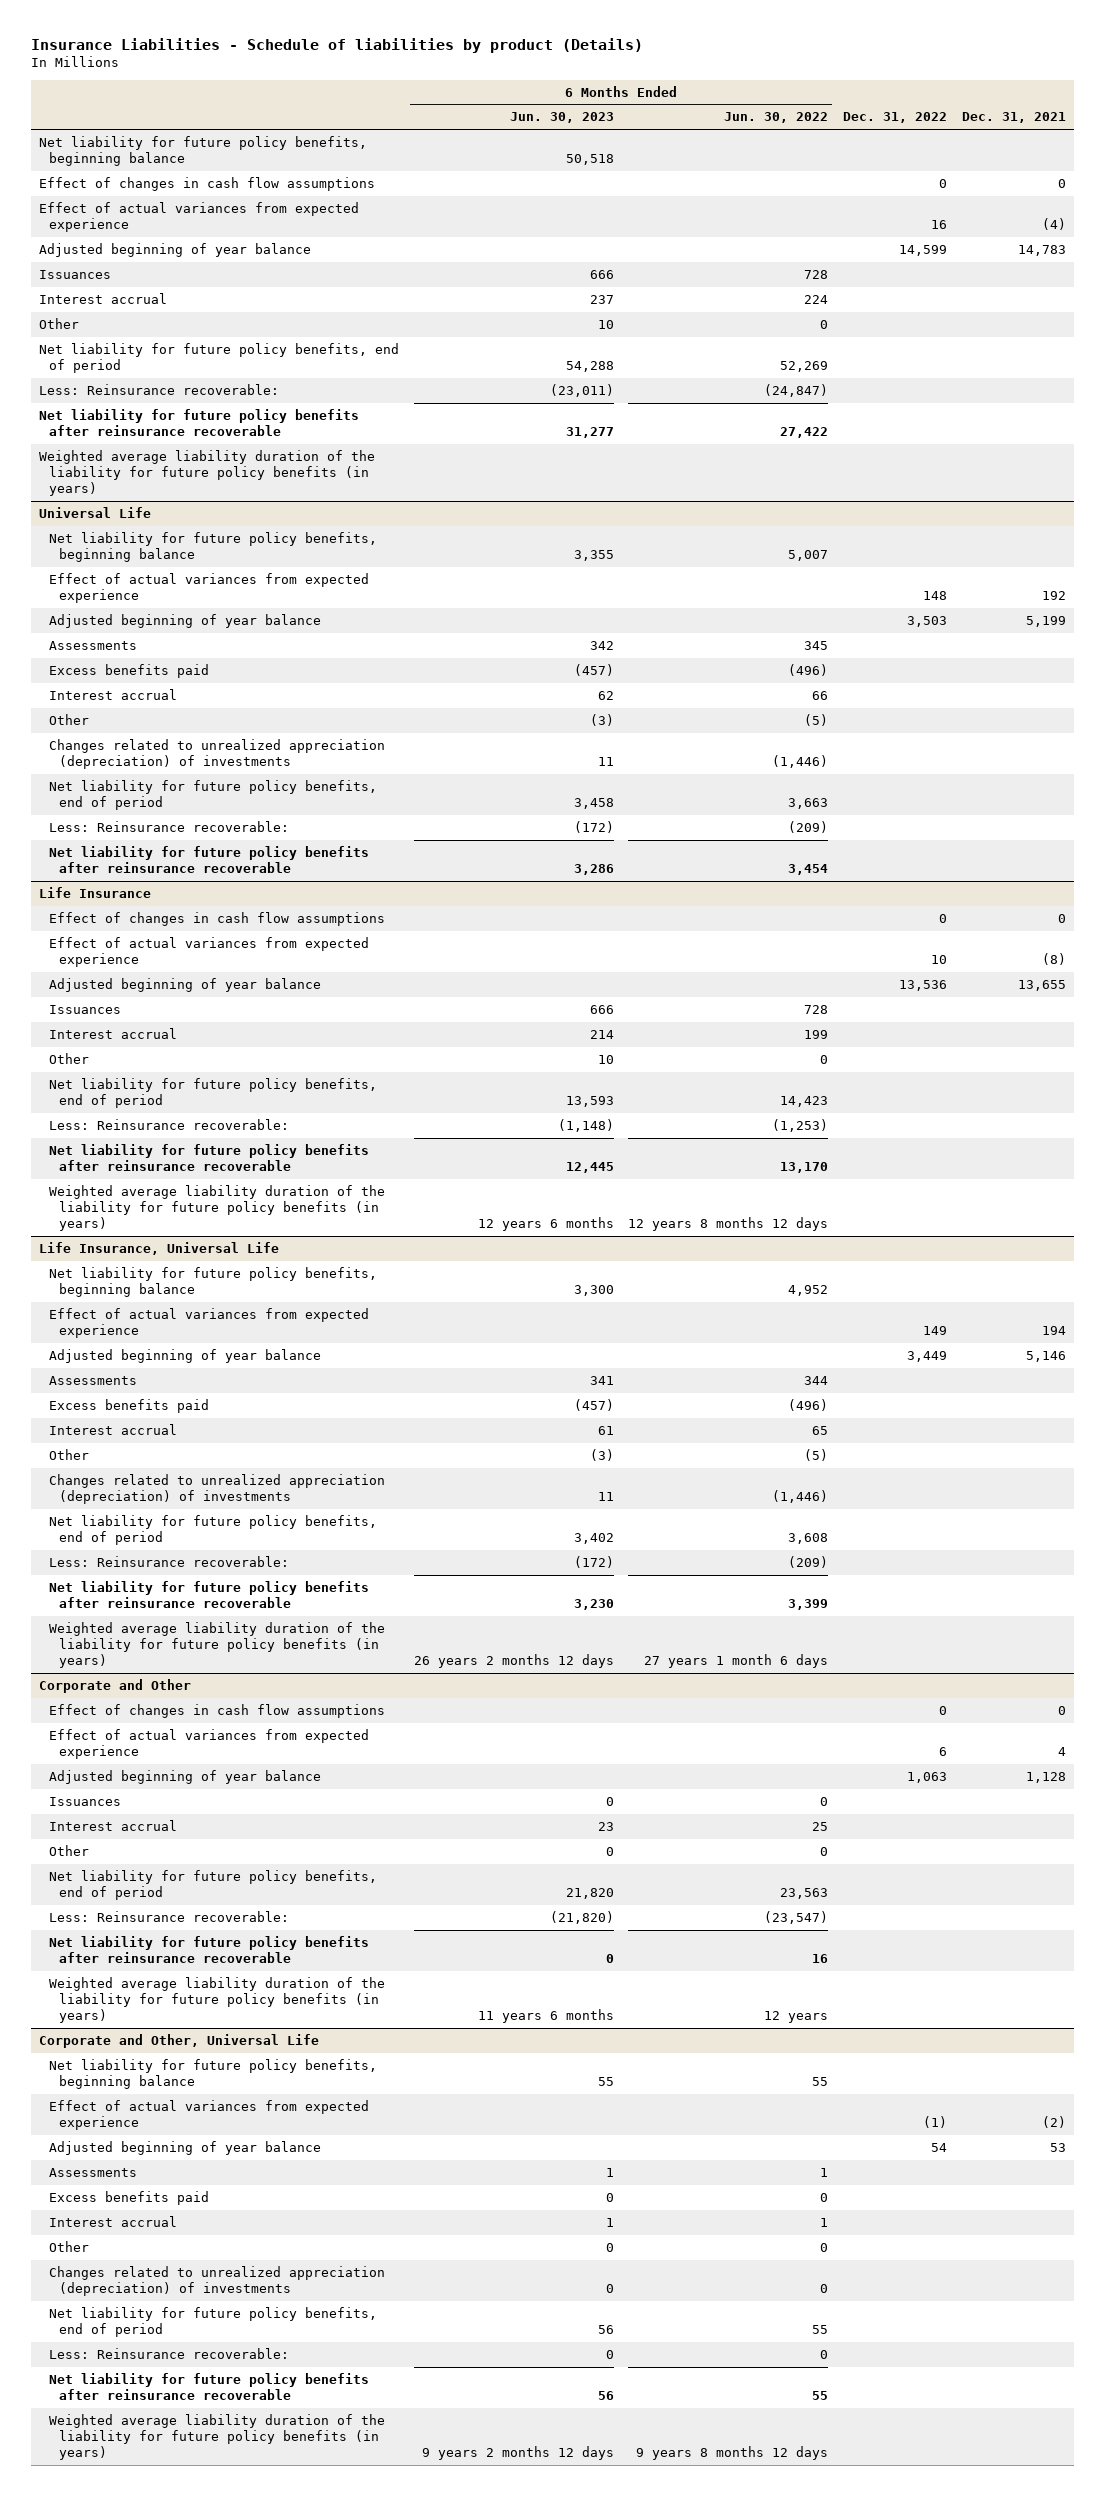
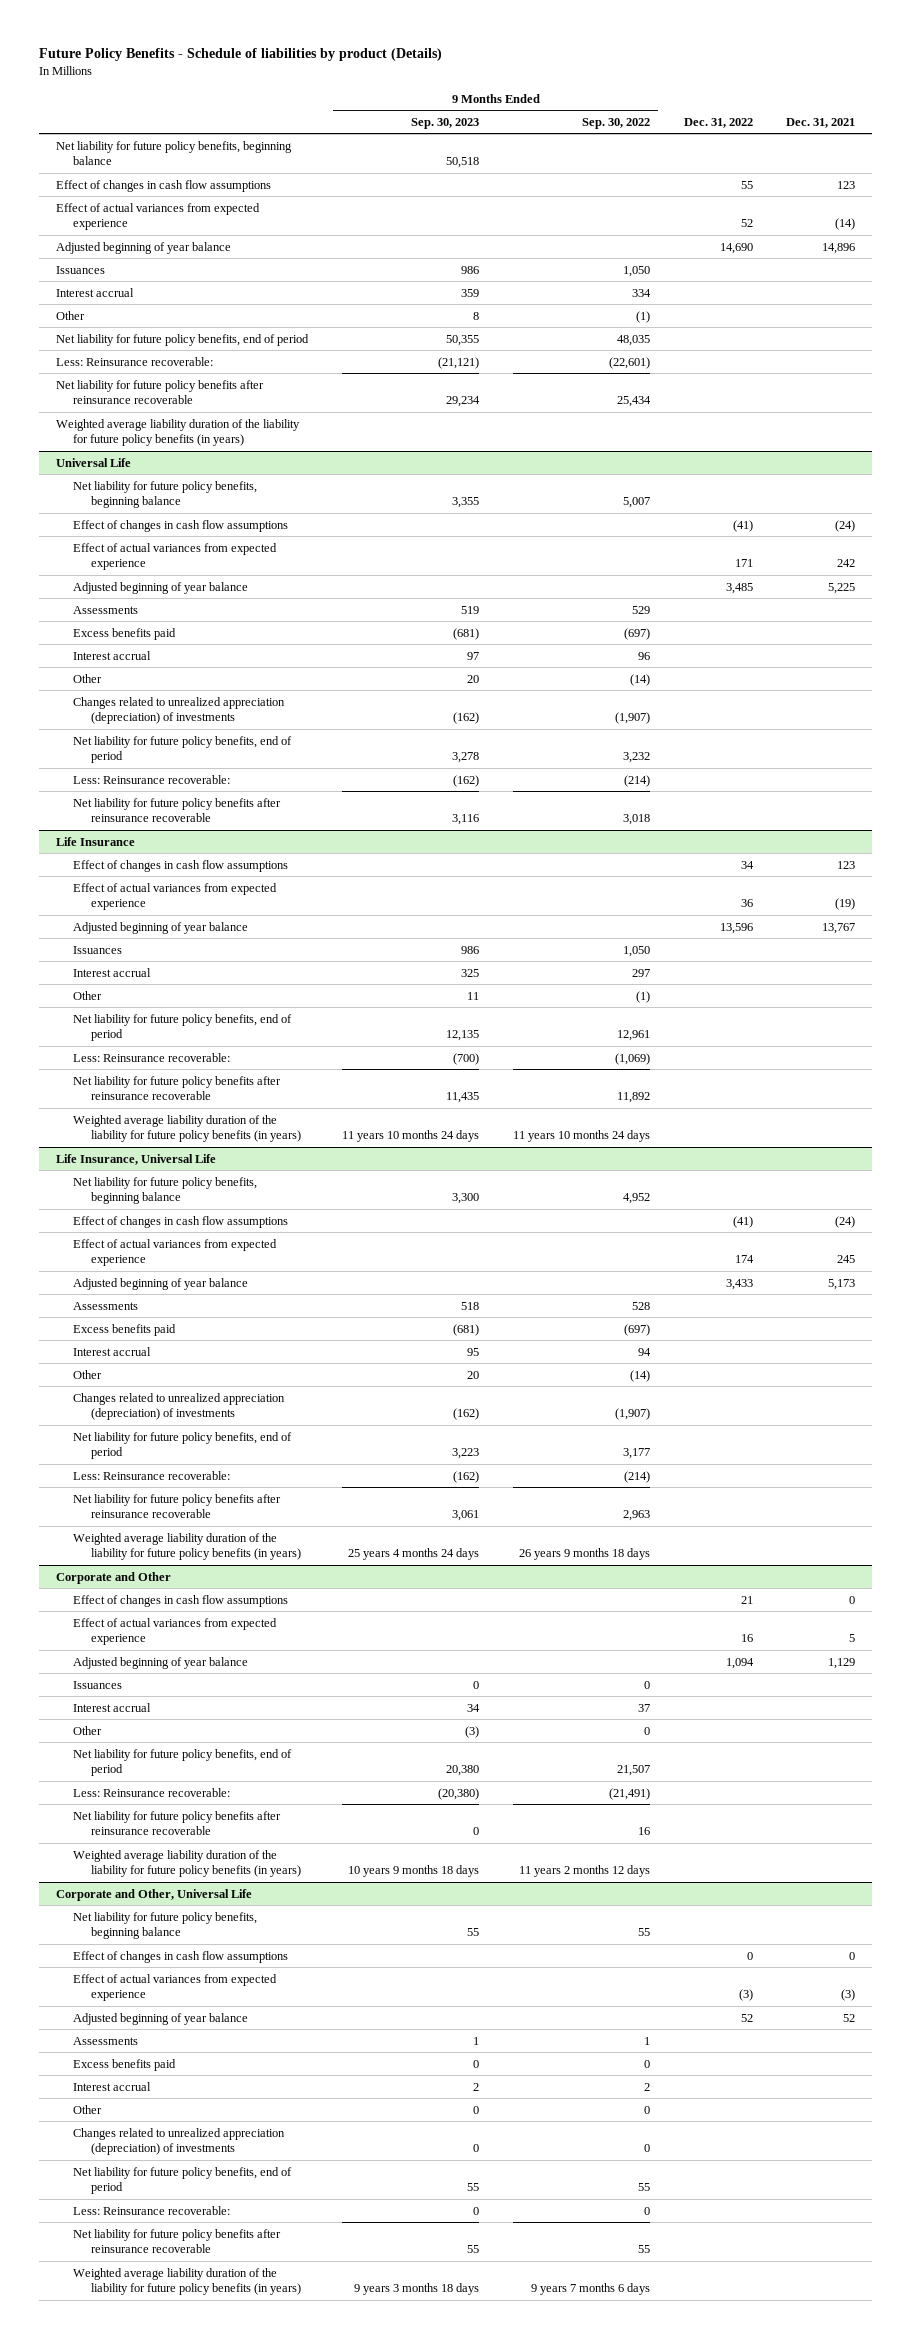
- Insurance Liabilities - Schedule of liabilities by product (Details)
+ Future Policy Benefits - Schedule of liabilities by product (Details)
- | 6 Months Ended Jun. 30, 2023 | 6 Months Ended Jun. 30, 2022 | Dec. 31, 2022 | Dec. 31, 2021
+ | 9 Months Ended Sep. 30, 2023 | 9 Months Ended Sep. 30, 2022 | Dec. 31, 2022 | Dec. 31, 2021
- Effect of changes in cash flow assumptions | | | 0 | 0
- Effect of actual variances from expected experience | | | 16 | (4)
- Adjusted beginning of year balance | | | 14,599 | 14,783
+ Effect of changes in cash flow assumptions | | | 55 | 123
+ Effect of actual variances from expected experience | | | 52 | (14)
+ Adjusted beginning of year balance | | | 14,690 | 14,896
@ Universal Life
- Effect of actual variances from expected experience | | | 148 | 192
- Adjusted beginning of year balance | | | 3,503 | 5,199
+ Effect of changes in cash flow assumptions | | | (41) | (24)
+ Effect of actual variances from expected experience | | | 171 | 242
+ Adjusted beginning of year balance | | | 3,485 | 5,225
@ Life Insurance
- Effect of changes in cash flow assumptions | | | 0 | 0
- Effect of actual variances from expected experience | | | 10 | (8)
- Adjusted beginning of year balance | | | 13,536 | 13,655
+ Effect of changes in cash flow assumptions | | | 34 | 123
+ Effect of actual variances from expected experience | | | 36 | (19)
+ Adjusted beginning of year balance | | | 13,596 | 13,767
@ Life Insurance, Universal Life
- Effect of actual variances from expected experience | | | 149 | 194
- Adjusted beginning of year balance | | | 3,449 | 5,146
+ Effect of changes in cash flow assumptions | | | (41) | (24)
+ Effect of actual variances from expected experience | | | 174 | 245
+ Adjusted beginning of year balance | | | 3,433 | 5,173
@ Corporate and Other
- Effect of changes in cash flow assumptions | | | 0 | 0
- Effect of actual variances from expected experience | | | 6 | 4
- Adjusted beginning of year balance | | | 1,063 | 1,128
+ Effect of changes in cash flow assumptions | | | 21 | 0
+ Effect of actual variances from expected experience | | | 16 | 5
+ Adjusted beginning of year balance | | | 1,094 | 1,129
@ Corporate and Other, Universal Life
- Effect of actual variances from expected experience | | | (1) | (2)
- Adjusted beginning of year balance | | | 54 | 53
+ Effect of changes in cash flow assumptions | | | 0 | 0
+ Effect of actual variances from expected experience | | | (3) | (3)
+ Adjusted beginning of year balance | | | 52 | 52

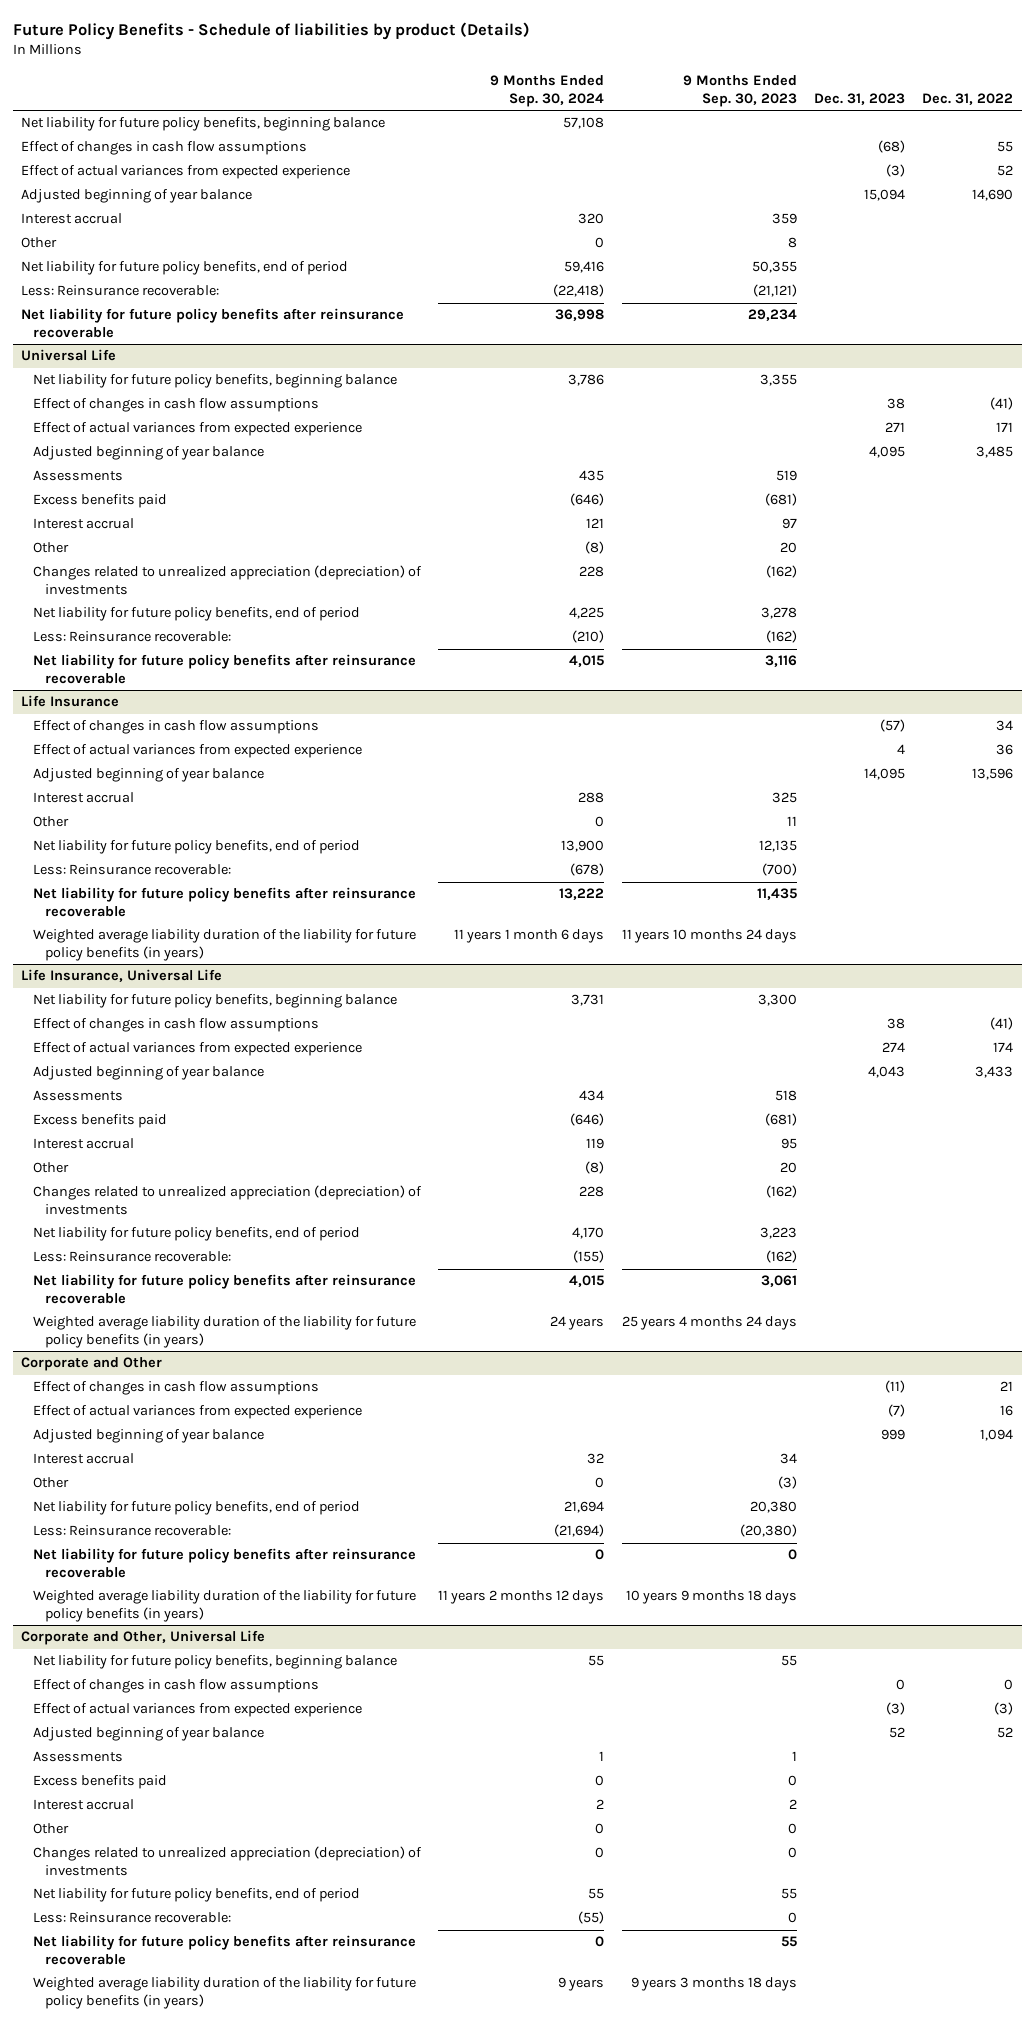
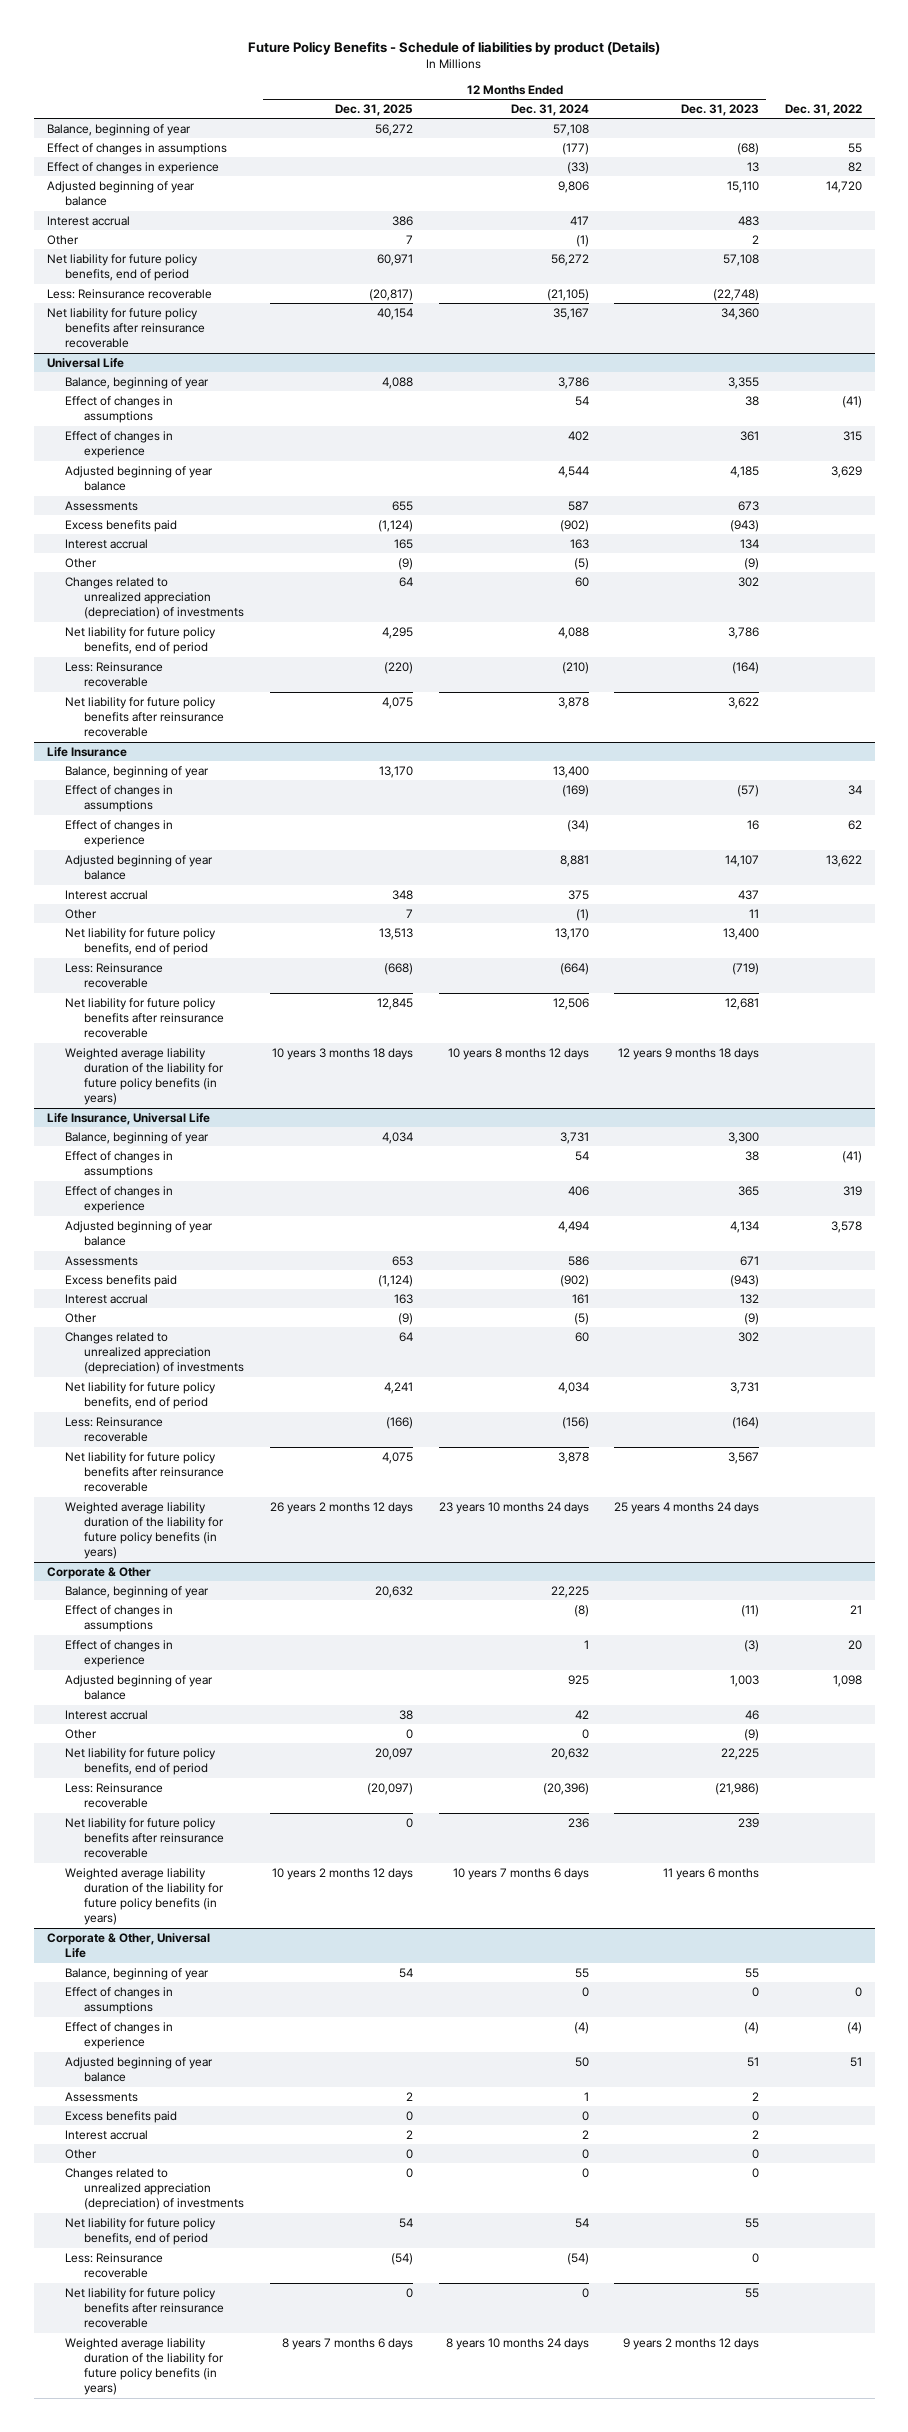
- | 9 Months Ended Sep. 30, 2024 | 9 Months Ended Sep. 30, 2023 | Dec. 31, 2023 | Dec. 31, 2022
+ | 12 Months Ended Dec. 31, 2025 | 12 Months Ended Dec. 31, 2024 | 12 Months Ended Dec. 31, 2023 | Dec. 31, 2022
- Net liability for future policy benefits, beginning balance | 57,108 | | |
- Effect of changes in cash flow assumptions | | | (68) | 55
- Effect of actual variances from expected experience | | | (3) | 52
- Adjusted beginning of year balance | | | 15,094 | 14,690
+ Balance, beginning of year | 56,272 | 57,108 | |
+ Effect of changes in assumptions | | (177) | (68) | 55
+ Effect of changes in experience | | (33) | 13 | 82
+ Adjusted beginning of year balance | | 9,806 | 15,110 | 14,720
- Less: Reinsurance recoverable: | (22,418) | (21,121) | |
+ Less: Reinsurance recoverable | (20,817) | (21,105) | (22,748) |
@ Universal Life
- Net liability for future policy benefits, beginning balance | 3,786 | 3,355 | |
- Effect of changes in cash flow assumptions | | | 38 | (41)
- Effect of actual variances from expected experience | | | 271 | 171
- Adjusted beginning of year balance | | | 4,095 | 3,485
+ Balance, beginning of year | 4,088 | 3,786 | 3,355 |
+ Effect of changes in assumptions | | 54 | 38 | (41)
+ Effect of changes in experience | | 402 | 361 | 315
+ Adjusted beginning of year balance | | 4,544 | 4,185 | 3,629
- Less: Reinsurance recoverable: | (210) | (162) | |
+ Less: Reinsurance recoverable | (220) | (210) | (164) |
@ Life Insurance
- Effect of changes in cash flow assumptions | | | (57) | 34
- Effect of actual variances from expected experience | | | 4 | 36
- Adjusted beginning of year balance | | | 14,095 | 13,596
+ Balance, beginning of year | 13,170 | 13,400 | |
+ Effect of changes in assumptions | | (169) | (57) | 34
+ Effect of changes in experience | | (34) | 16 | 62
+ Adjusted beginning of year balance | | 8,881 | 14,107 | 13,622
- Less: Reinsurance recoverable: | (678) | (700) | |
+ Less: Reinsurance recoverable | (668) | (664) | (719) |
@ Life Insurance, Universal Life
- Net liability for future policy benefits, beginning balance | 3,731 | 3,300 | |
- Effect of changes in cash flow assumptions | | | 38 | (41)
- Effect of actual variances from expected experience | | | 274 | 174
- Adjusted beginning of year balance | | | 4,043 | 3,433
+ Balance, beginning of year | 4,034 | 3,731 | 3,300 |
+ Effect of changes in assumptions | | 54 | 38 | (41)
+ Effect of changes in experience | | 406 | 365 | 319
+ Adjusted beginning of year balance | | 4,494 | 4,134 | 3,578
- Less: Reinsurance recoverable: | (155) | (162) | |
+ Less: Reinsurance recoverable | (166) | (156) | (164) |
- Corporate and Other
- Effect of changes in cash flow assumptions | | | (11) | 21
- Effect of actual variances from expected experience | | | (7) | 16
- Adjusted beginning of year balance | | | 999 | 1,094
+ Corporate & Other
+ Balance, beginning of year | 20,632 | 22,225 | |
+ Effect of changes in assumptions | | (8) | (11) | 21
+ Effect of changes in experience | | 1 | (3) | 20
+ Adjusted beginning of year balance | | 925 | 1,003 | 1,098
- Less: Reinsurance recoverable: | (21,694) | (20,380) | |
+ Less: Reinsurance recoverable | (20,097) | (20,396) | (21,986) |
- Corporate and Other, Universal Life
- Net liability for future policy benefits, beginning balance | 55 | 55 | |
- Effect of changes in cash flow assumptions | | | 0 | 0
- Effect of actual variances from expected experience | | | (3) | (3)
- Adjusted beginning of year balance | | | 52 | 52
+ Corporate & Other, Universal Life
+ Balance, beginning of year | 54 | 55 | 55 |
+ Effect of changes in assumptions | | 0 | 0 | 0
+ Effect of changes in experience | | (4) | (4) | (4)
+ Adjusted beginning of year balance | | 50 | 51 | 51
- Less: Reinsurance recoverable: | (55) | 0 | |
+ Less: Reinsurance recoverable | (54) | (54) | 0 |

